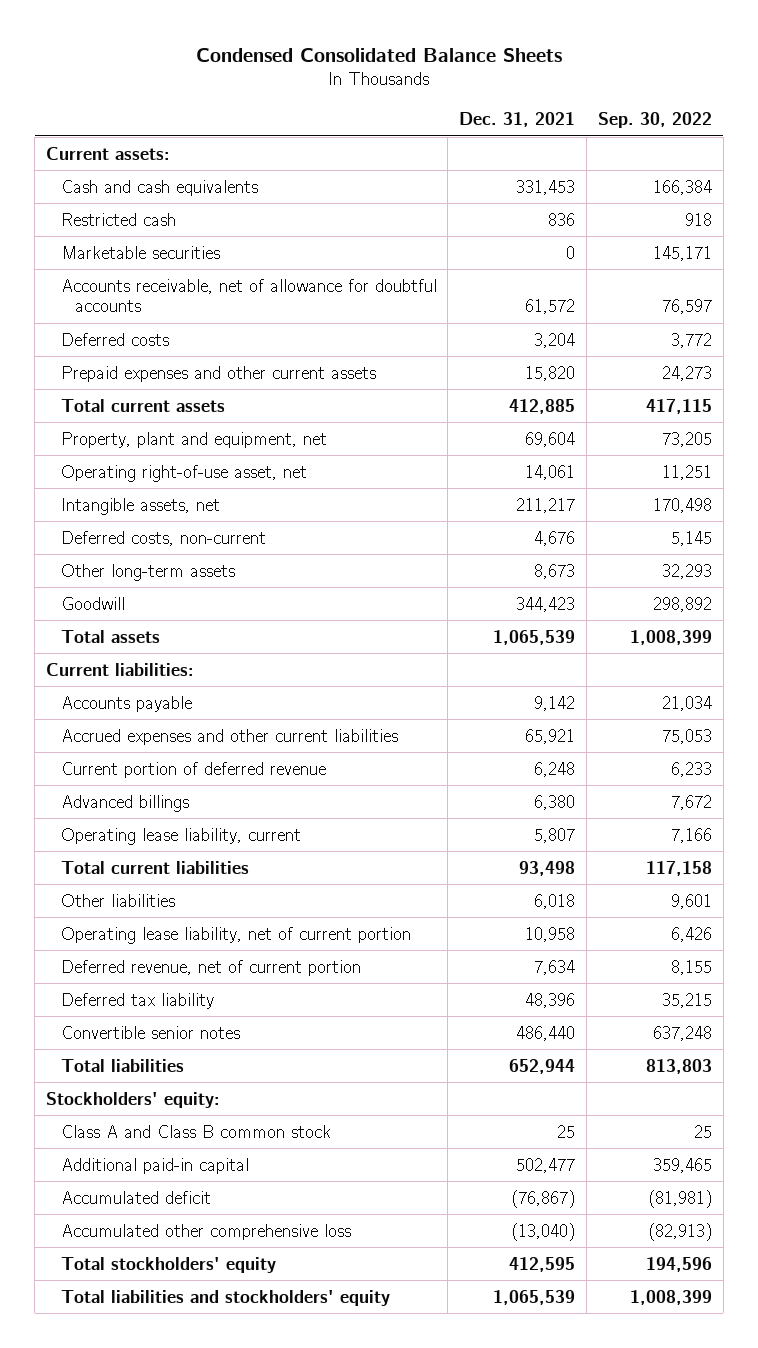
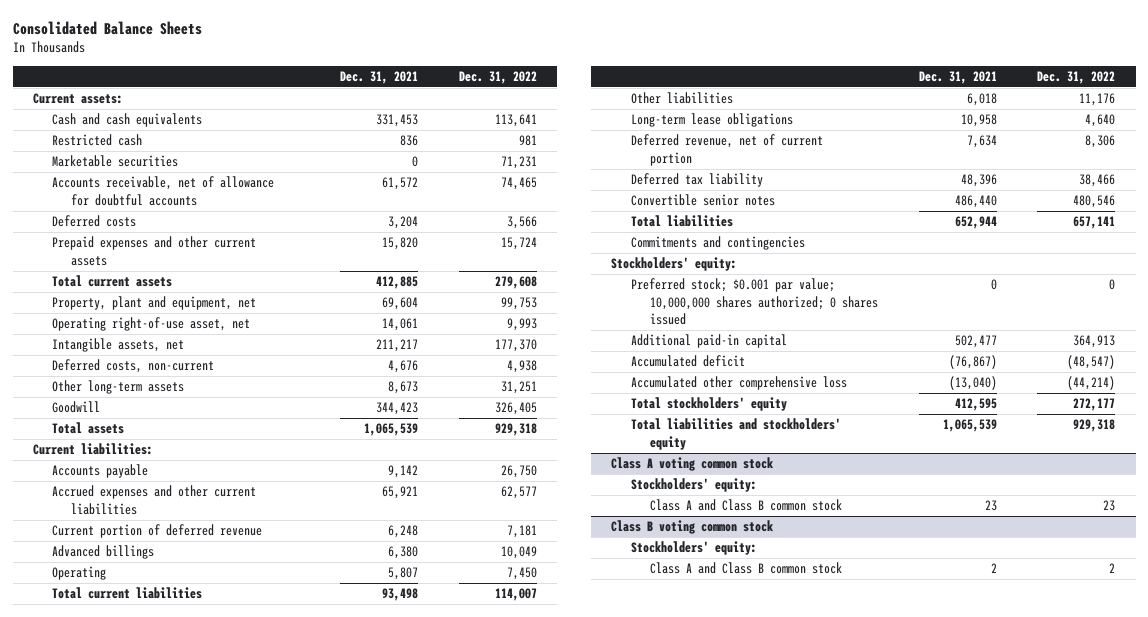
- Condensed Consolidated Balance Sheets
+ Consolidated Balance Sheets
- | Dec. 31, 2021 | Sep. 30, 2022
+ | Dec. 31, 2021 | Dec. 31, 2022
- Operating lease liability, current | 5,807 | 7,166
+ Operating | 5,807 | 7,450
- Operating lease liability, net of current portion | 10,958 | 6,426
+ Long-term lease obligations | 10,958 | 4,640
+ Commitments and contingencies
- Class A and Class B common stock | 25 | 25
+ Preferred stock; $0.001 par value; 10,000,000 shares authorized; 0 shares issued | 0 | 0
+ Class A voting common stock
+ Stockholders' equity:
+ Class A and Class B common stock | 23 | 23
+ Class B voting common stock
+ Stockholders' equity:
+ Class A and Class B common stock | 2 | 2

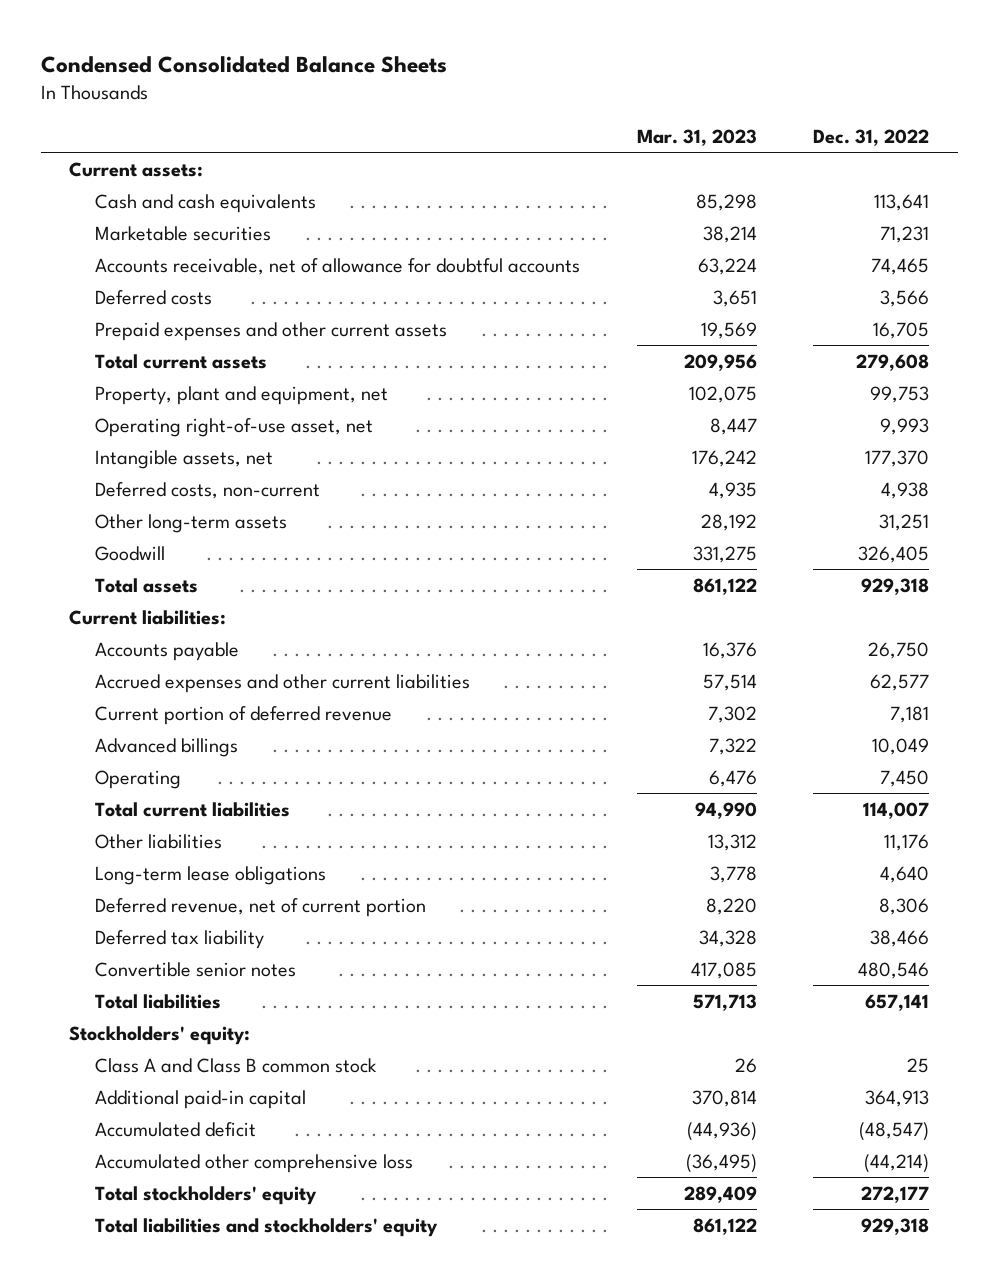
- Consolidated Balance Sheets
+ Condensed Consolidated Balance Sheets
- | Dec. 31, 2021 | Dec. 31, 2022
+ | Mar. 31, 2023 | Dec. 31, 2022
- Restricted cash | 836 | 981
- Prepaid expenses and other current assets | 15,820 | 15,724
+ Prepaid expenses and other current assets | 19,569 | 16,705
- Commitments and contingencies
- Preferred stock; $0.001 par value; 10,000,000 shares authorized; 0 shares issued | 0 | 0
+ Class A and Class B common stock | 26 | 25
- Class A voting common stock
- Stockholders' equity:
- Class A and Class B common stock | 23 | 23
- Class B voting common stock
- Stockholders' equity:
- Class A and Class B common stock | 2 | 2

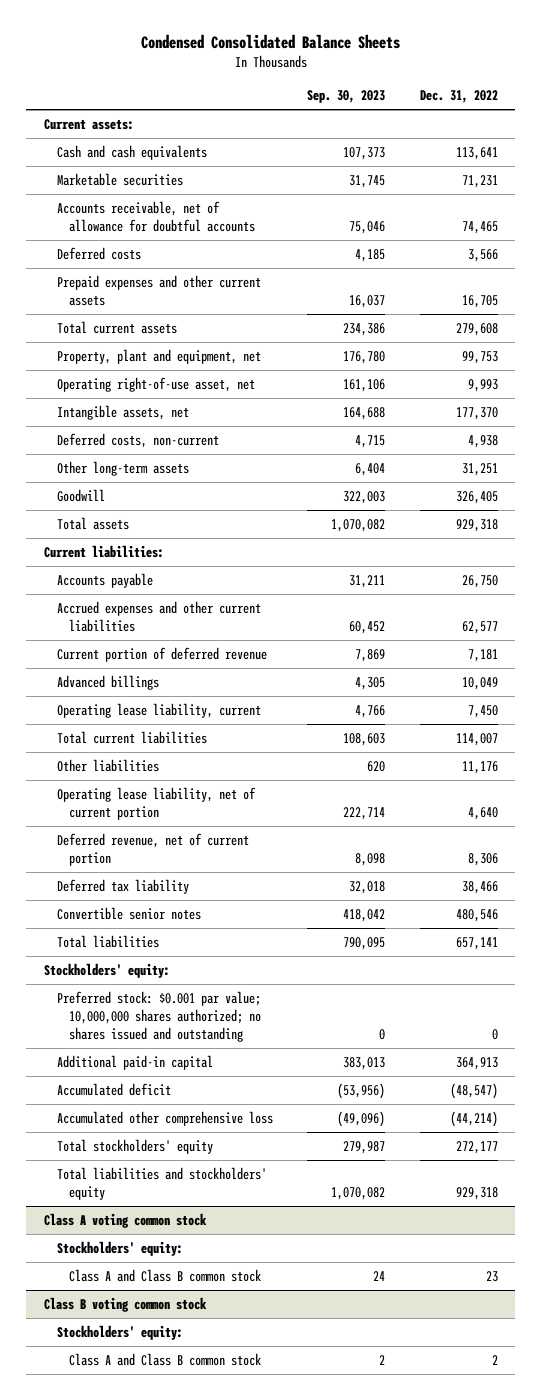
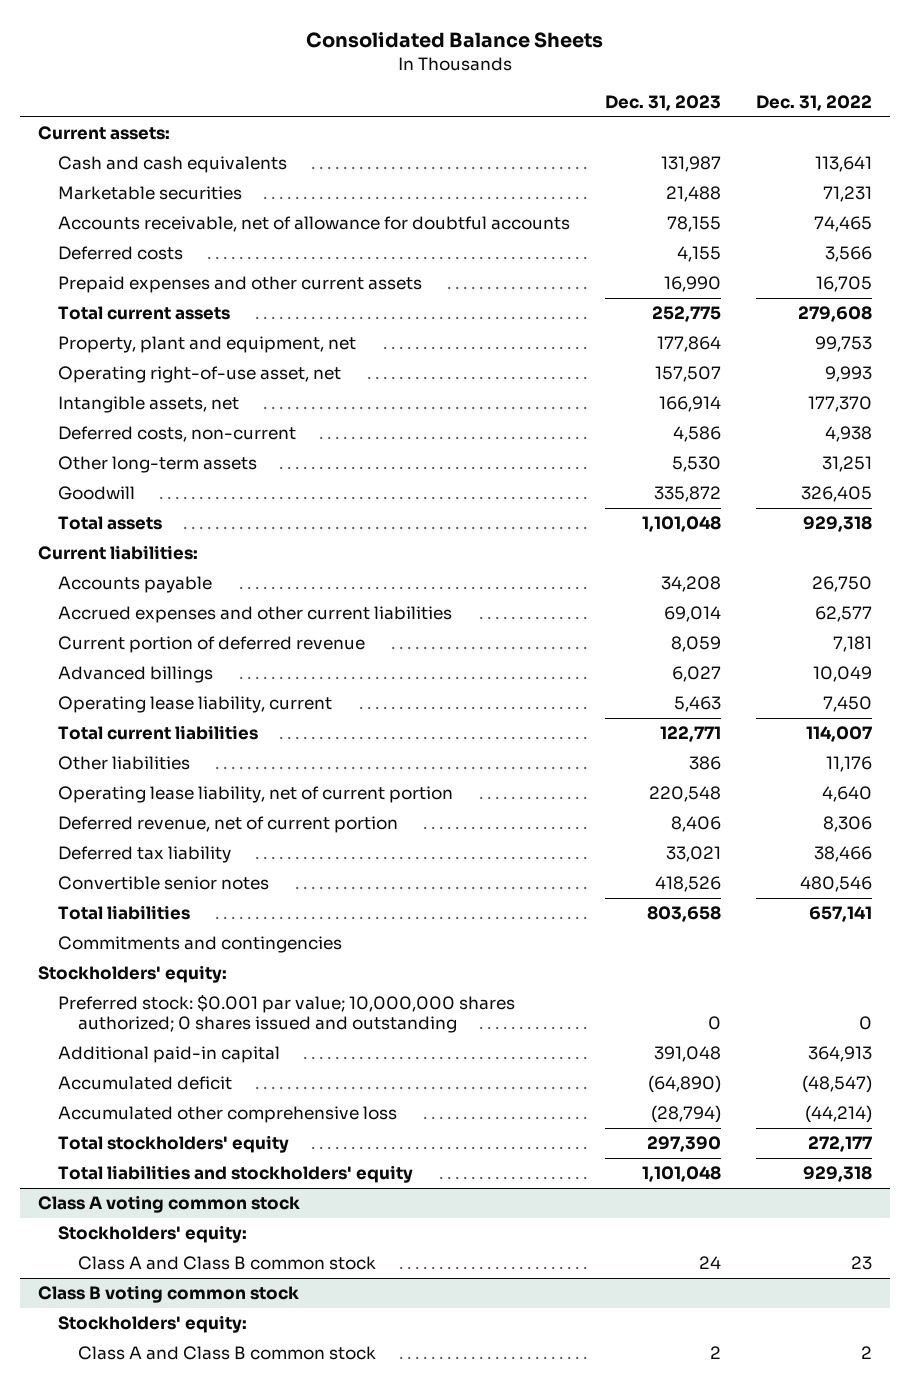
- Condensed Consolidated Balance Sheets
+ Consolidated Balance Sheets
- | Sep. 30, 2023 | Dec. 31, 2022
+ | Dec. 31, 2023 | Dec. 31, 2022
+ Commitments and contingencies
- Preferred stock: $0.001 par value; 10,000,000 shares authorized; no shares issued and outstanding | 0 | 0
+ Preferred stock: $0.001 par value; 10,000,000 shares authorized; 0 shares issued and outstanding | 0 | 0

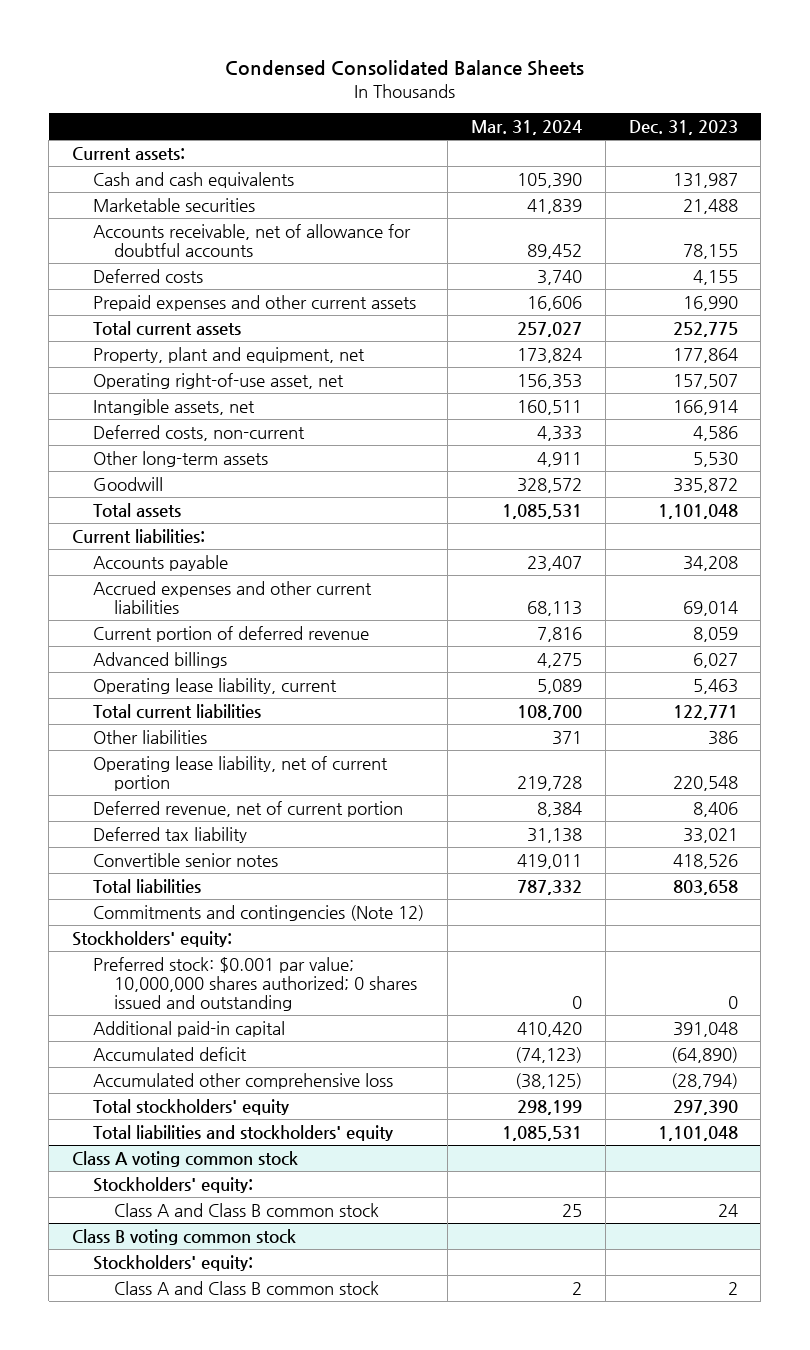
- Consolidated Balance Sheets
+ Condensed Consolidated Balance Sheets
- | Dec. 31, 2023 | Dec. 31, 2022
+ | Mar. 31, 2024 | Dec. 31, 2023
- Commitments and contingencies
+ Commitments and contingencies (Note 12)

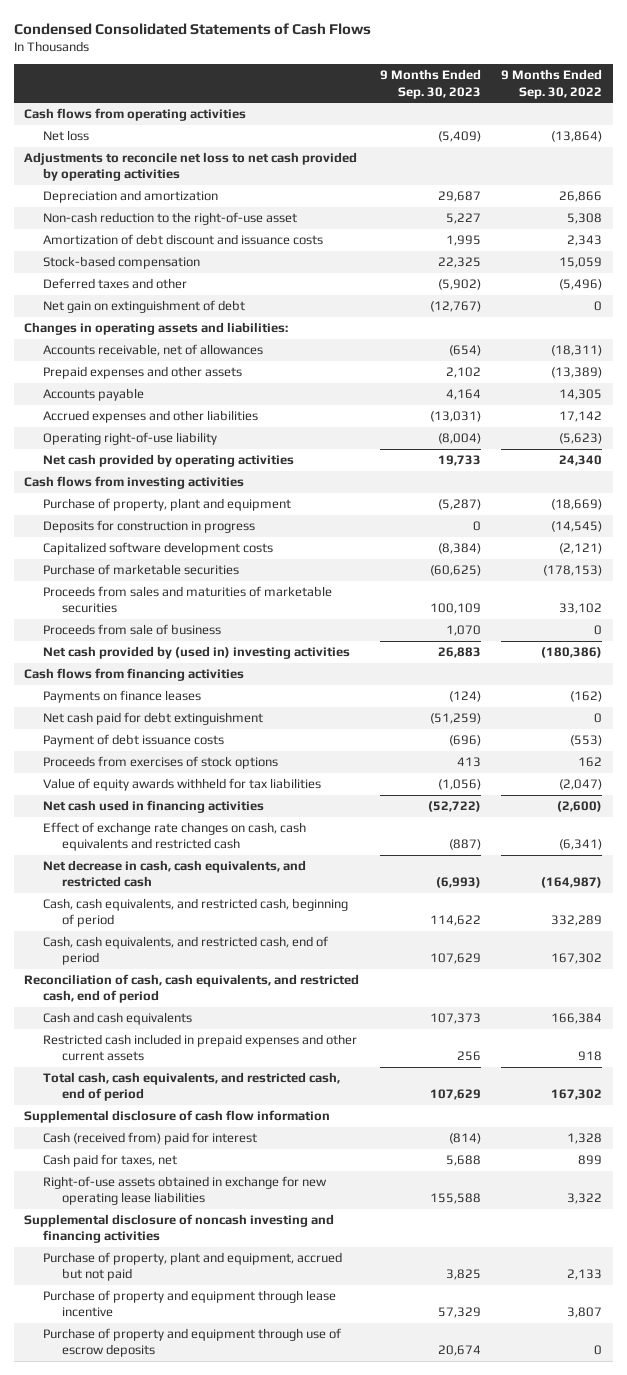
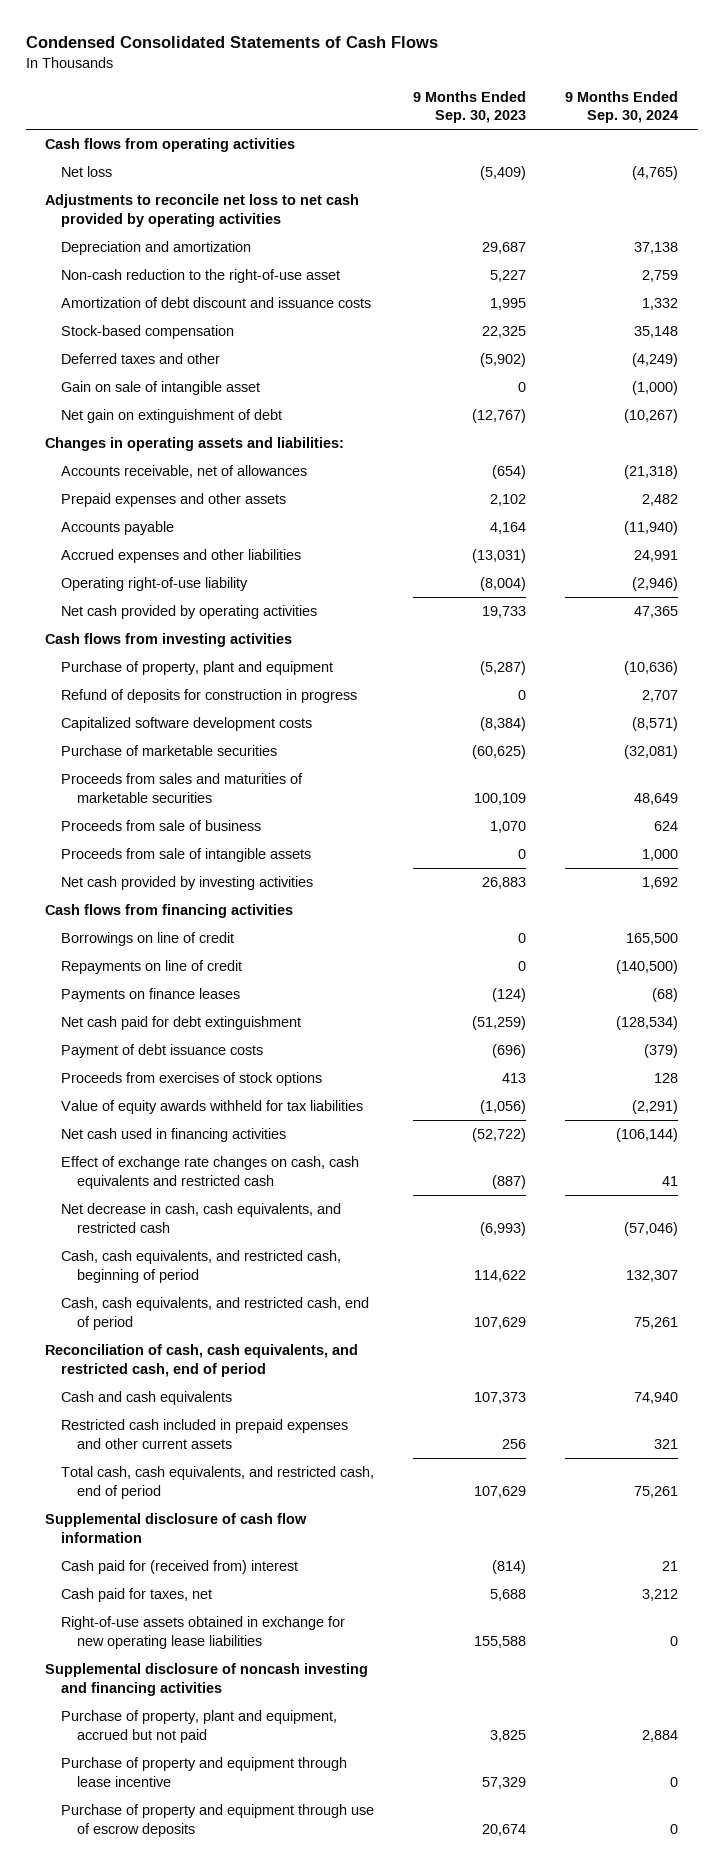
- | 9 Months Ended Sep. 30, 2023 | 9 Months Ended Sep. 30, 2022
+ | 9 Months Ended Sep. 30, 2023 | 9 Months Ended Sep. 30, 2024
+ Gain on sale of intangible asset | 0 | (1,000)
- Deposits for construction in progress | 0 | (14,545)
+ Refund of deposits for construction in progress | 0 | 2,707
- Net cash provided by (used in) investing activities | 26,883 | (180,386)
+ Proceeds from sale of intangible assets | 0 | 1,000
+ Net cash provided by investing activities | 26,883 | 1,692
+ Borrowings on line of credit | 0 | 165,500
+ Repayments on line of credit | 0 | (140,500)
- Cash (received from) paid for interest | (814) | 1,328
+ Cash paid for (received from) interest | (814) | 21

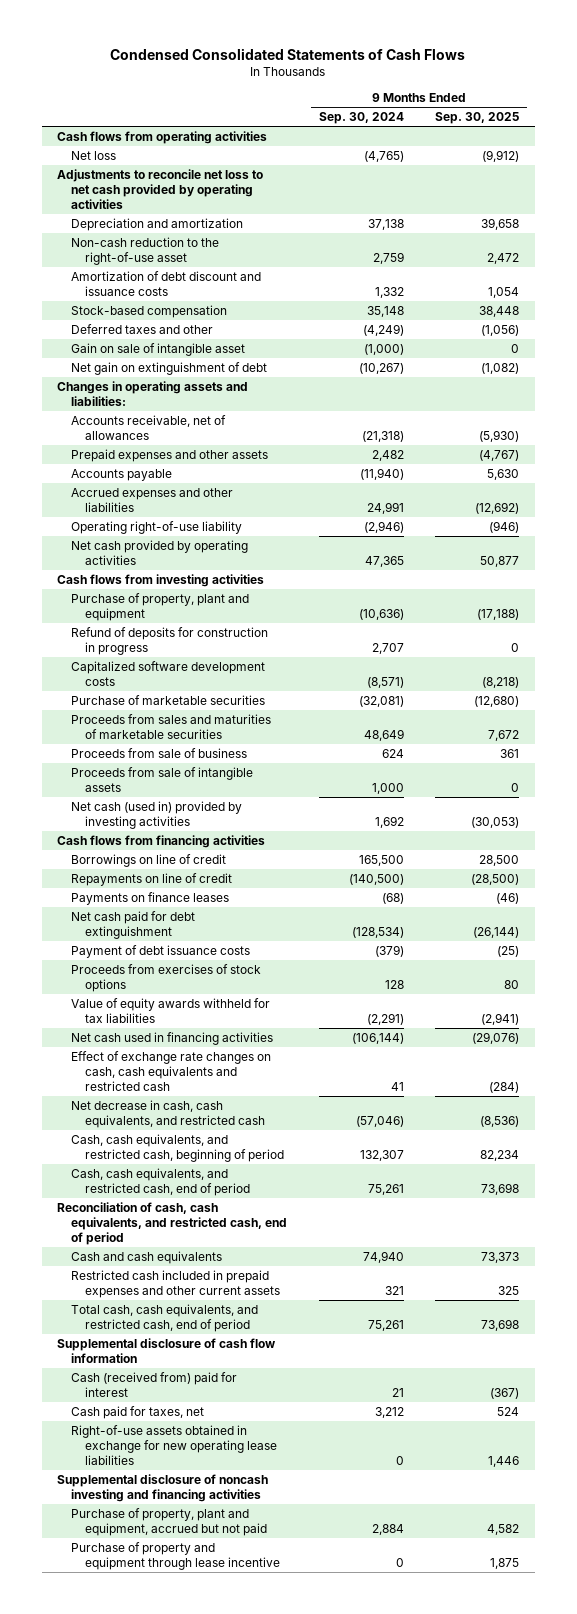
- | 9 Months Ended Sep. 30, 2023 | 9 Months Ended Sep. 30, 2024
+ | 9 Months Ended Sep. 30, 2024 | 9 Months Ended Sep. 30, 2025
- Net cash provided by investing activities | 26,883 | 1,692
+ Net cash (used in) provided by investing activities | 1,692 | (30,053)
- Cash paid for (received from) interest | (814) | 21
+ Cash (received from) paid for interest | 21 | (367)
- Purchase of property and equipment through use of escrow deposits | 20,674 | 0

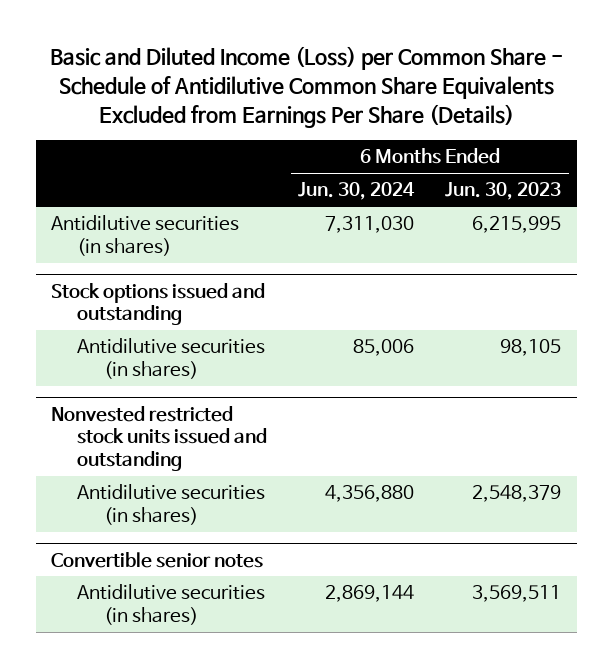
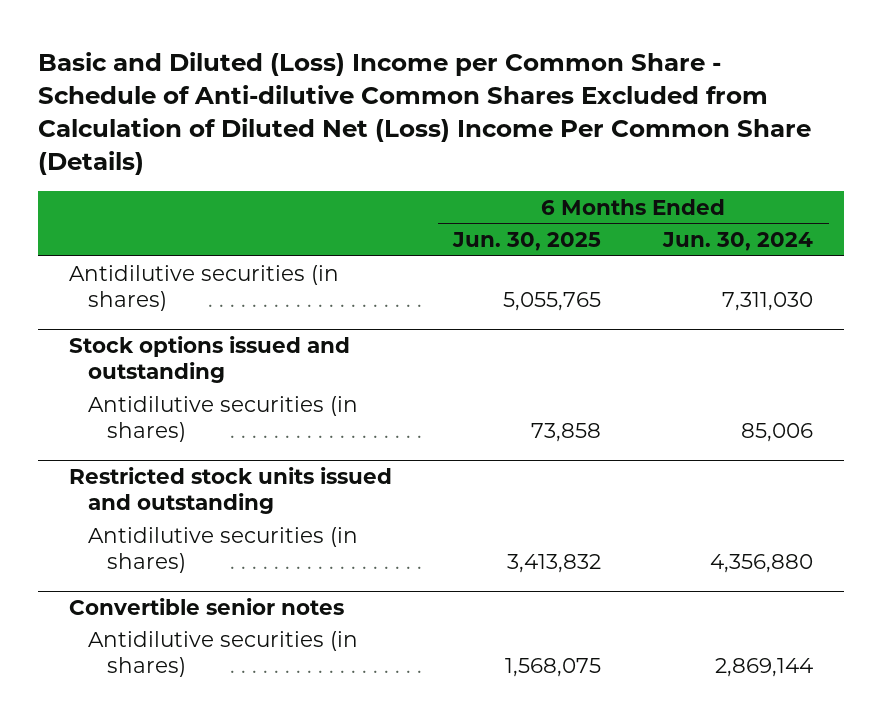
- Basic and Diluted Income (Loss) per Common Share - Schedule of Antidilutive Common Share Equivalents Excluded from Earnings Per Share (Details)
+ Basic and Diluted (Loss) Income per Common Share - Schedule of Anti-dilutive Common Shares Excluded from Calculation of Diluted Net (Loss) Income Per Common Share (Details)
- | 6 Months Ended Jun. 30, 2024 | 6 Months Ended Jun. 30, 2023
+ | 6 Months Ended Jun. 30, 2025 | 6 Months Ended Jun. 30, 2024
- Nonvested restricted stock units issued and outstanding
+ Restricted stock units issued and outstanding

